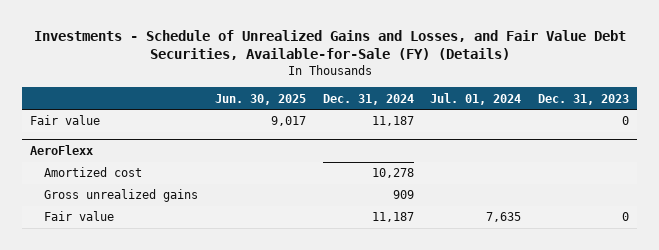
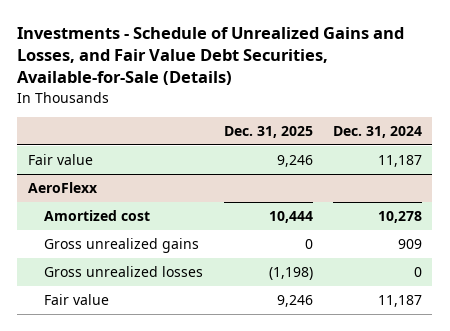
- Investments - Schedule of Unrealized Gains and Losses, and Fair Value Debt Securities, Available-for-Sale (FY) (Details)
+ Investments - Schedule of Unrealized Gains and Losses, and Fair Value Debt Securities, Available-for-Sale (Details)
- | Jun. 30, 2025 | Dec. 31, 2024 | Jul. 01, 2024 | Dec. 31, 2023
+ | Dec. 31, 2025 | Dec. 31, 2024
@ AeroFlexx
+ Gross unrealized losses | (1,198) | 0

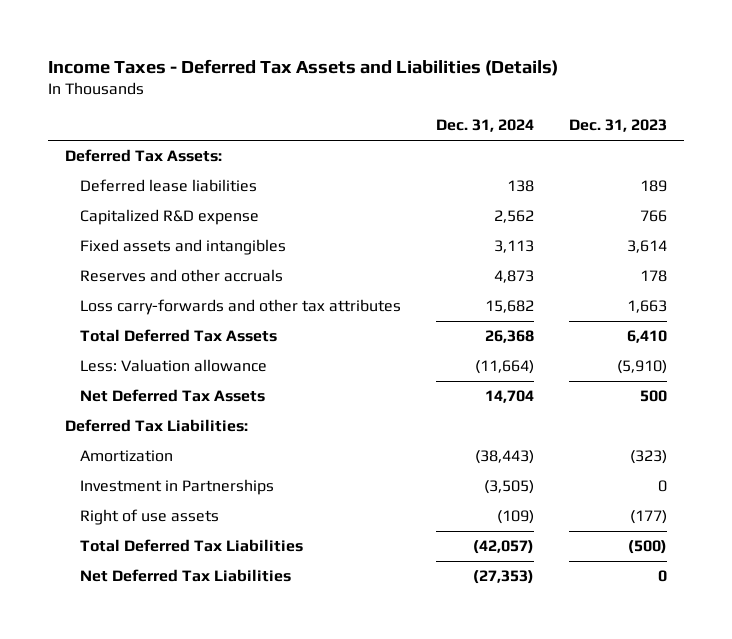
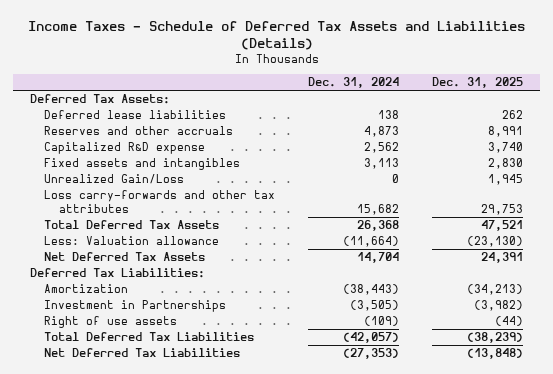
- Income Taxes - Deferred Tax Assets and Liabilities (Details)
+ Income Taxes - Schedule of Deferred Tax Assets and Liabilities (Details)
- | Dec. 31, 2024 | Dec. 31, 2023
+ | Dec. 31, 2024 | Dec. 31, 2025
moved up: Reserves and other accruals | 4,873 | 8,991
+ Unrealized Gain/Loss | 0 | 1,945

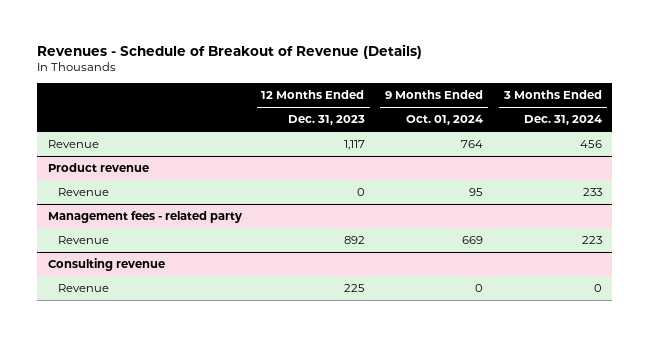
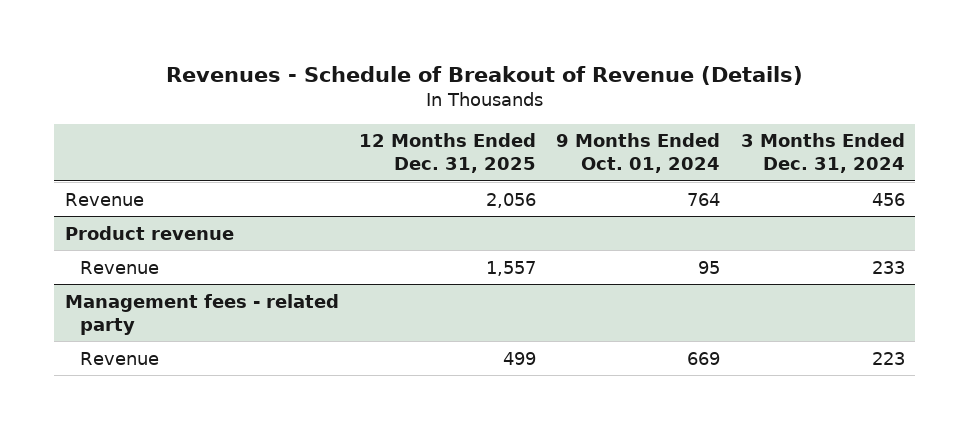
- | 12 Months Ended Dec. 31, 2023 | 9 Months Ended Oct. 01, 2024 | 3 Months Ended Dec. 31, 2024
+ | 12 Months Ended Dec. 31, 2025 | 9 Months Ended Oct. 01, 2024 | 3 Months Ended Dec. 31, 2024
- Consulting revenue
- Revenue | 225 | 0 | 0

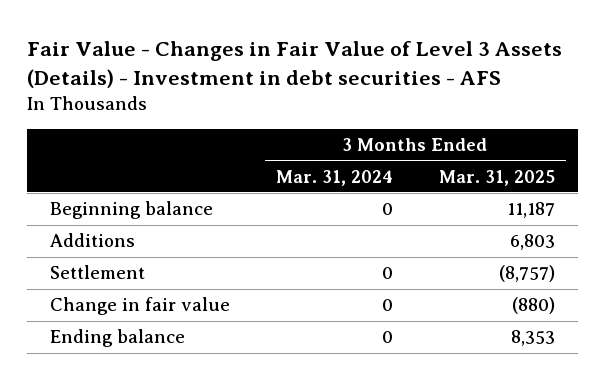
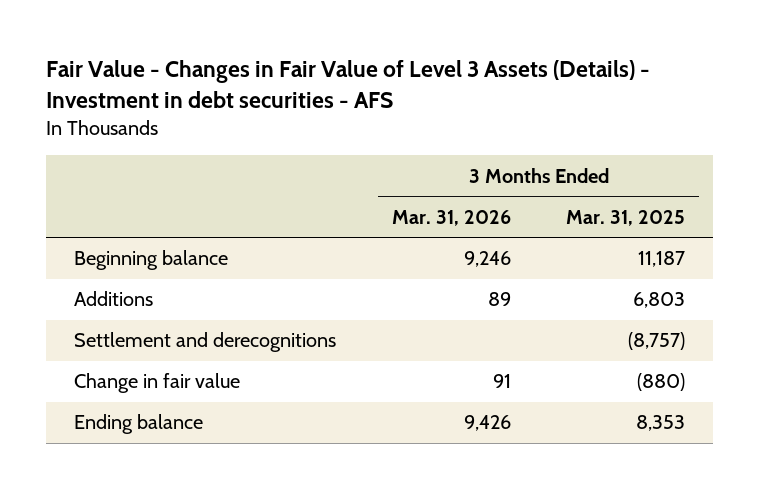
- | 3 Months Ended Mar. 31, 2024 | 3 Months Ended Mar. 31, 2025
+ | 3 Months Ended Mar. 31, 2026 | 3 Months Ended Mar. 31, 2025
- Settlement | 0 | (8,757)
+ Settlement and derecognitions | | (8,757)

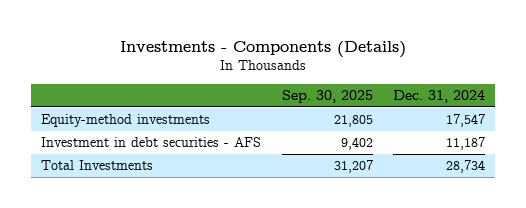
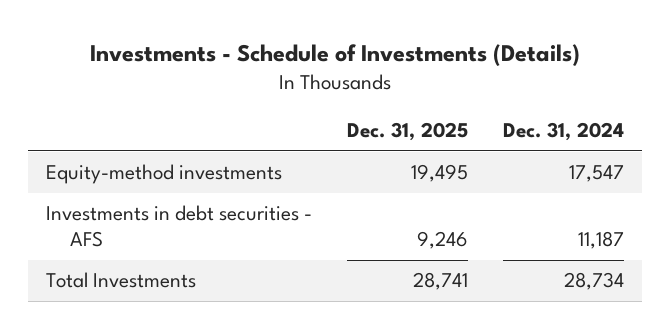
- Investments - Components (Details)
+ Investments - Schedule of Investments (Details)
- | Sep. 30, 2025 | Dec. 31, 2024
+ | Dec. 31, 2025 | Dec. 31, 2024
- Investment in debt securities - AFS | 9,402 | 11,187
+ Investments in debt securities - AFS | 9,246 | 11,187

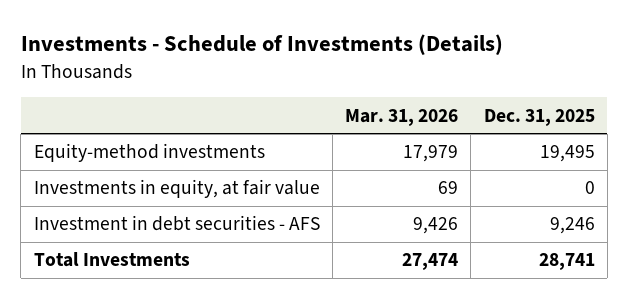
- | Dec. 31, 2025 | Dec. 31, 2024
+ | Mar. 31, 2026 | Dec. 31, 2025
- Investments in debt securities - AFS | 9,246 | 11,187
+ Investments in equity, at fair value | 69 | 0
+ Investment in debt securities - AFS | 9,426 | 9,246

